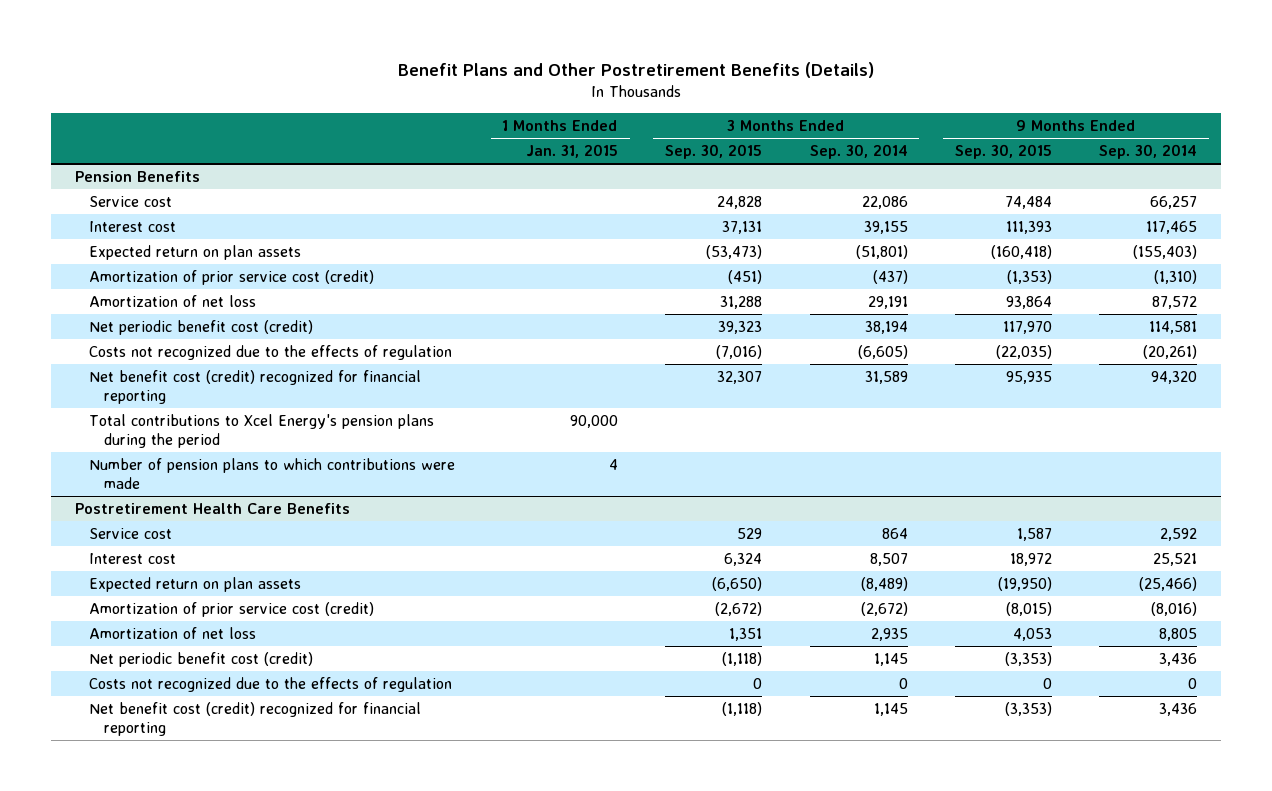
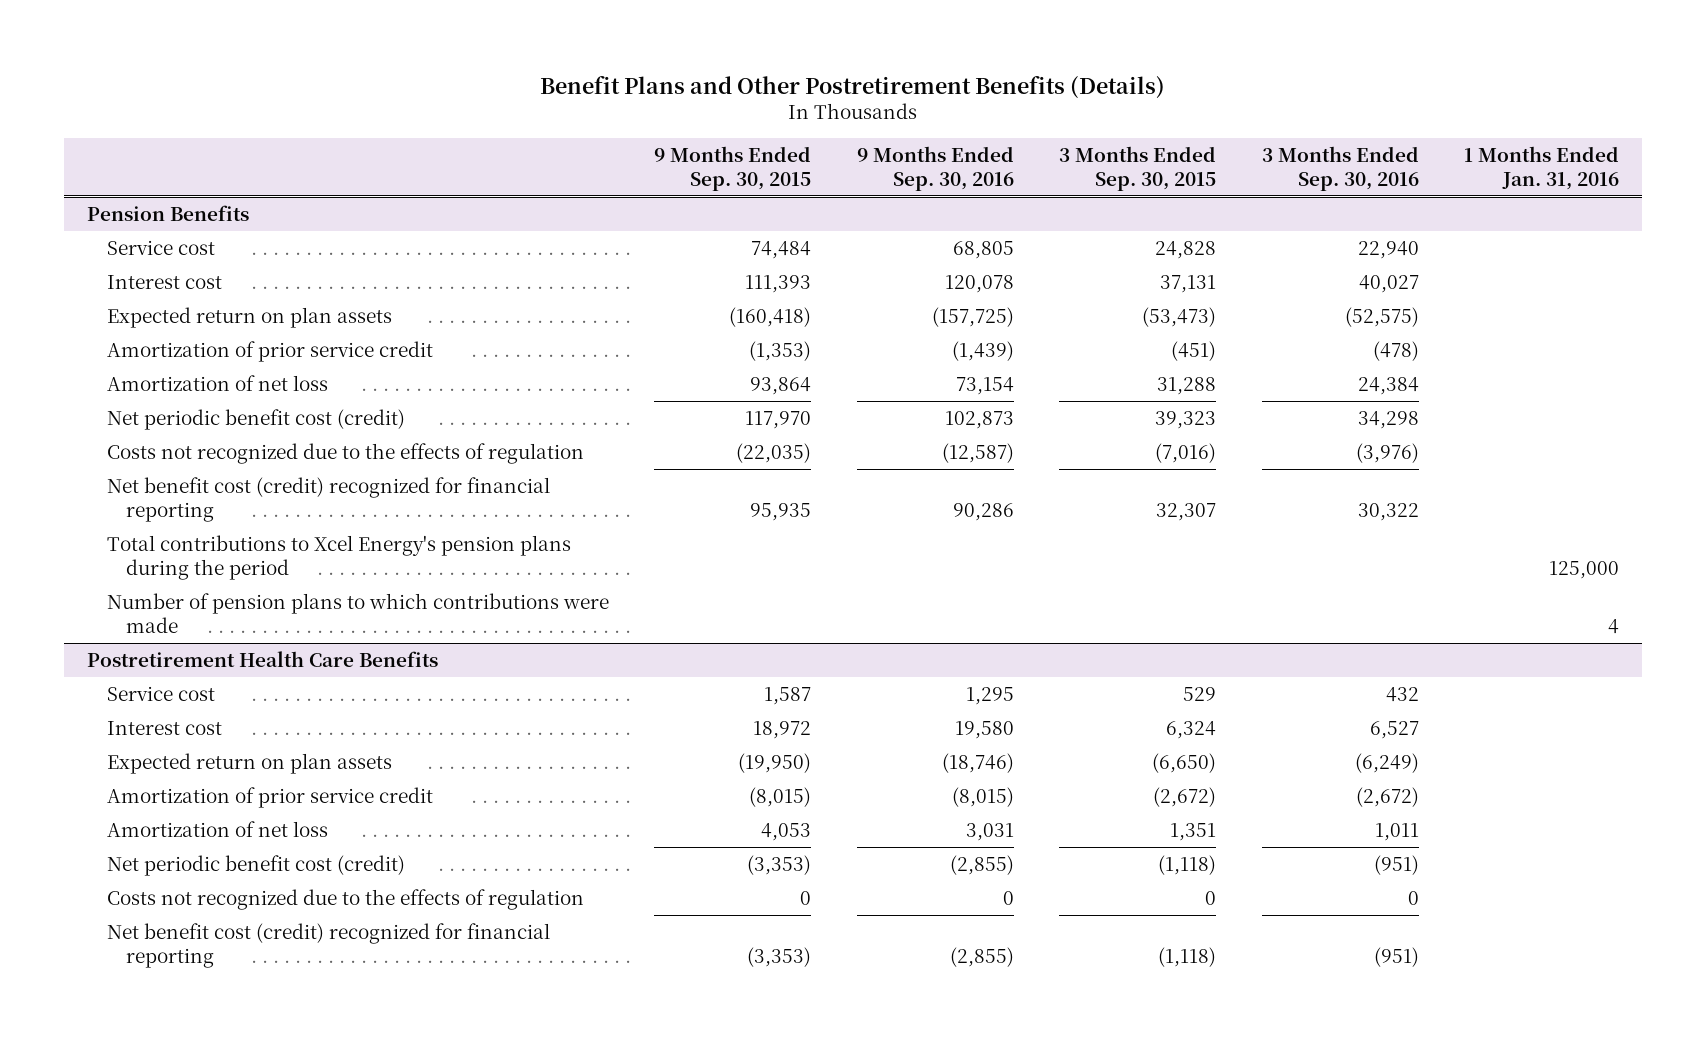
- | 1 Months Ended Jan. 31, 2015 | 3 Months Ended Sep. 30, 2015 | 3 Months Ended Sep. 30, 2014 | 9 Months Ended Sep. 30, 2015 | 9 Months Ended Sep. 30, 2014
+ | 9 Months Ended Sep. 30, 2015 | 9 Months Ended Sep. 30, 2016 | 3 Months Ended Sep. 30, 2015 | 3 Months Ended Sep. 30, 2016 | 1 Months Ended Jan. 31, 2016
@ Pension Benefits
- Amortization of prior service cost (credit) | | (451) | (437) | (1,353) | (1,310)
+ Amortization of prior service credit | (1,353) | (1,439) | (451) | (478) |
@ Postretirement Health Care Benefits
- Amortization of prior service cost (credit) | | (2,672) | (2,672) | (8,015) | (8,016)
+ Amortization of prior service credit | (8,015) | (8,015) | (2,672) | (2,672) |

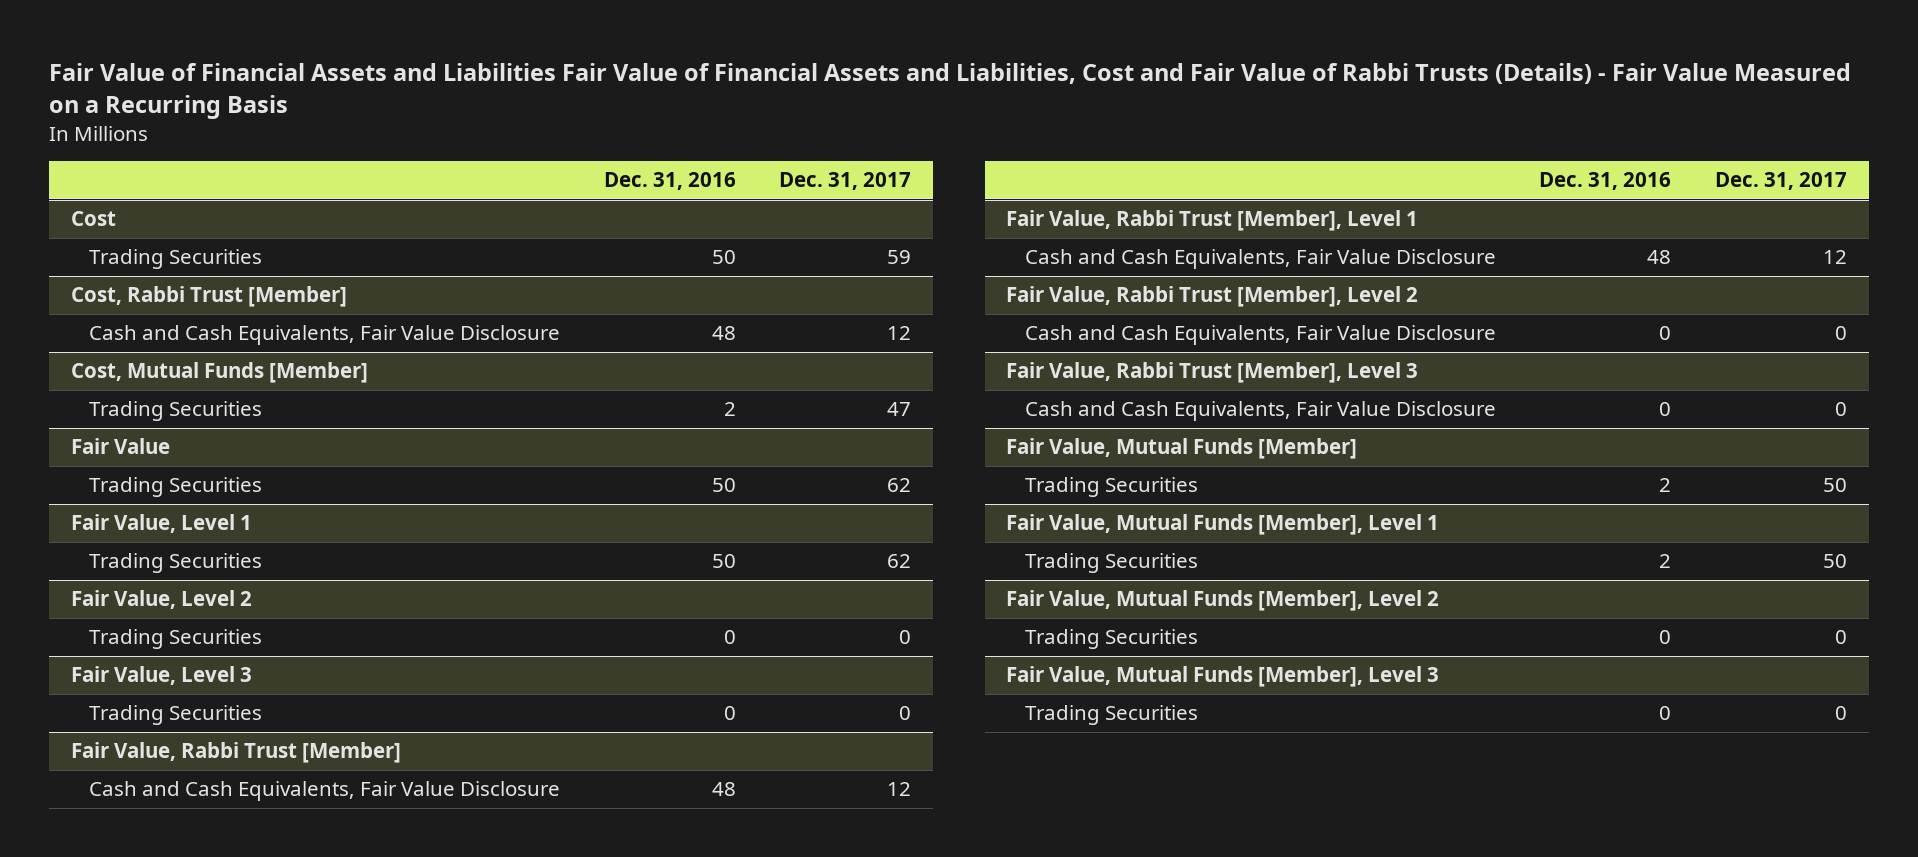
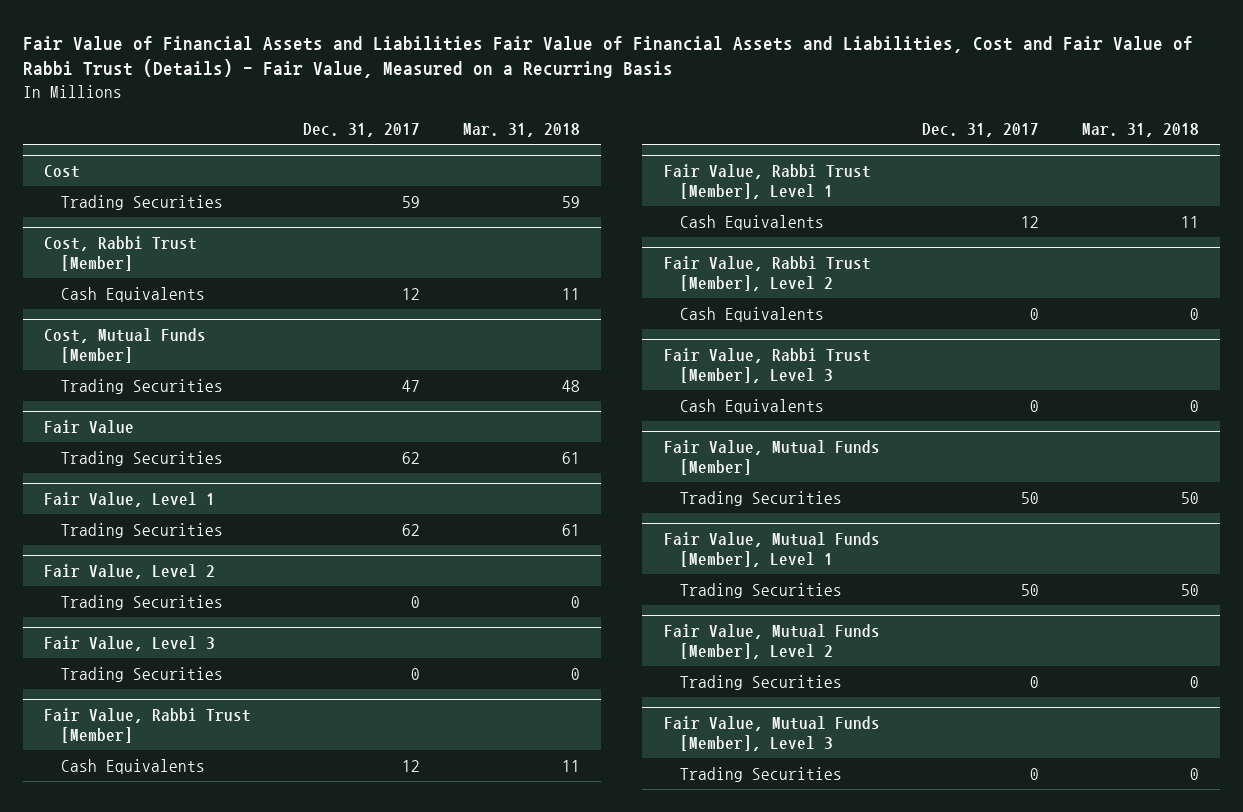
- Fair Value of Financial Assets and Liabilities Fair Value of Financial Assets and Liabilities, Cost and Fair Value of Rabbi Trusts (Details) - Fair Value Measured on a Recurring Basis
+ Fair Value of Financial Assets and Liabilities Fair Value of Financial Assets and Liabilities, Cost and Fair Value of Rabbi Trust (Details) - Fair Value, Measured on a Recurring Basis
- | Dec. 31, 2016 | Dec. 31, 2017
+ | Dec. 31, 2017 | Mar. 31, 2018
@ Cost, Rabbi Trust [Member]
- Cash and Cash Equivalents, Fair Value Disclosure | 48 | 12
+ Cash Equivalents | 12 | 11
@ Fair Value, Rabbi Trust [Member]
- Cash and Cash Equivalents, Fair Value Disclosure | 48 | 12
+ Cash Equivalents | 12 | 11
@ Fair Value, Rabbi Trust [Member], Level 1
- Cash and Cash Equivalents, Fair Value Disclosure | 48 | 12
+ Cash Equivalents | 12 | 11
@ Fair Value, Rabbi Trust [Member], Level 2
- Cash and Cash Equivalents, Fair Value Disclosure | 0 | 0
+ Cash Equivalents | 0 | 0
@ Fair Value, Rabbi Trust [Member], Level 3
- Cash and Cash Equivalents, Fair Value Disclosure | 0 | 0
+ Cash Equivalents | 0 | 0

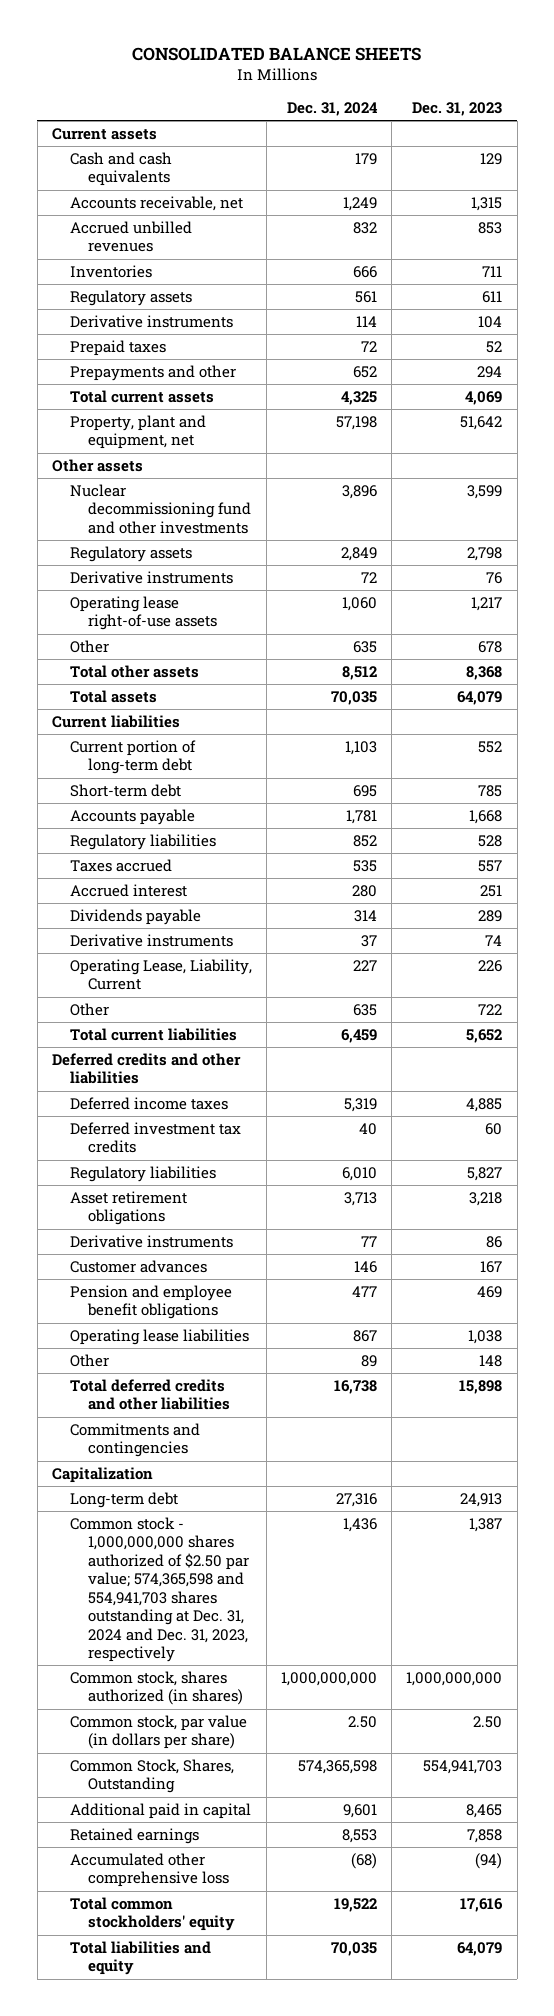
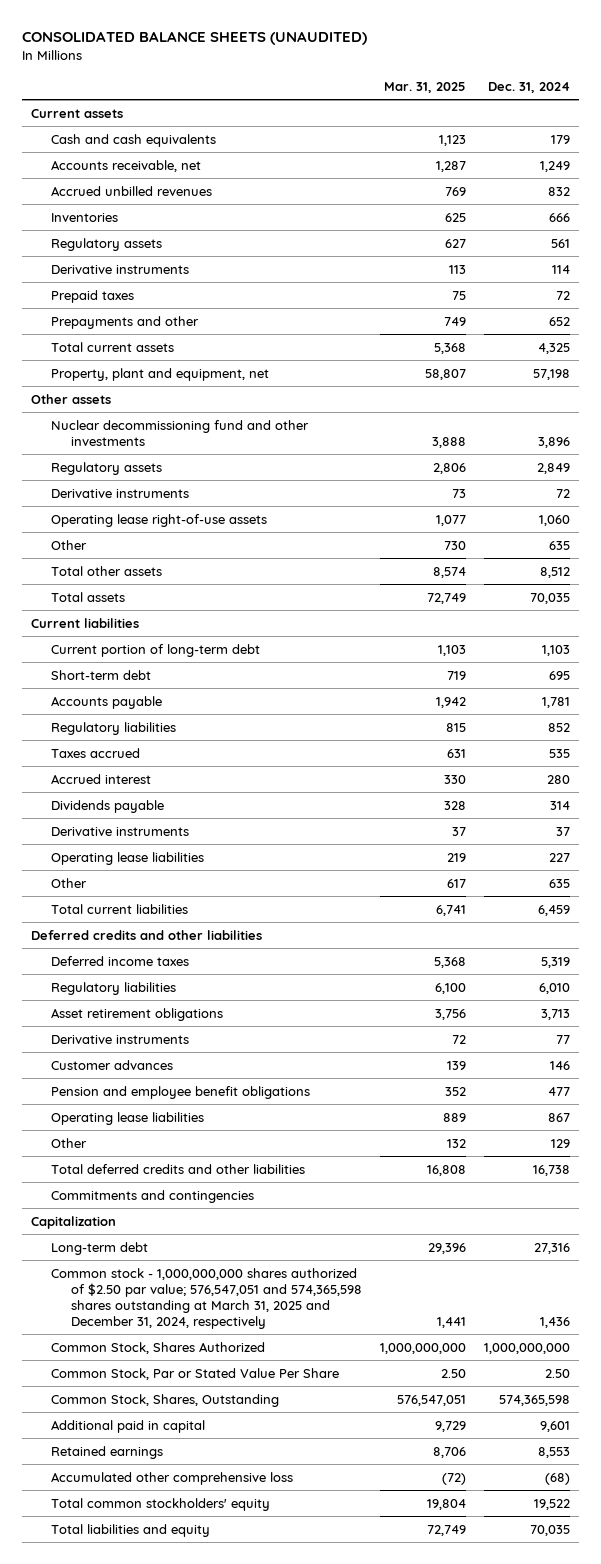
- CONSOLIDATED BALANCE SHEETS
+ CONSOLIDATED BALANCE SHEETS (UNAUDITED)
- | Dec. 31, 2024 | Dec. 31, 2023
+ | Mar. 31, 2025 | Dec. 31, 2024
- Operating Lease, Liability, Current | 227 | 226
+ Operating lease liabilities | 219 | 227
- Deferred investment tax credits | 40 | 60
- Other | 89 | 148
+ Other | 132 | 129
- Common stock - 1,000,000,000 shares authorized of $2.50 par value; 574,365,598 and 554,941,703 shares outstanding at Dec. 31, 2024 and Dec. 31, 2023, respectively | 1,436 | 1,387
- Common stock, shares authorized (in shares) | 1,000,000,000 | 1,000,000,000
- Common stock, par value (in dollars per share) | 2.50 | 2.50
+ Common stock - 1,000,000,000 shares authorized of $2.50 par value; 576,547,051 and 574,365,598 shares outstanding at March 31, 2025 and December 31, 2024, respectively | 1,441 | 1,436
+ Common Stock, Shares Authorized | 1,000,000,000 | 1,000,000,000
+ Common Stock, Par or Stated Value Per Share | 2.50 | 2.50

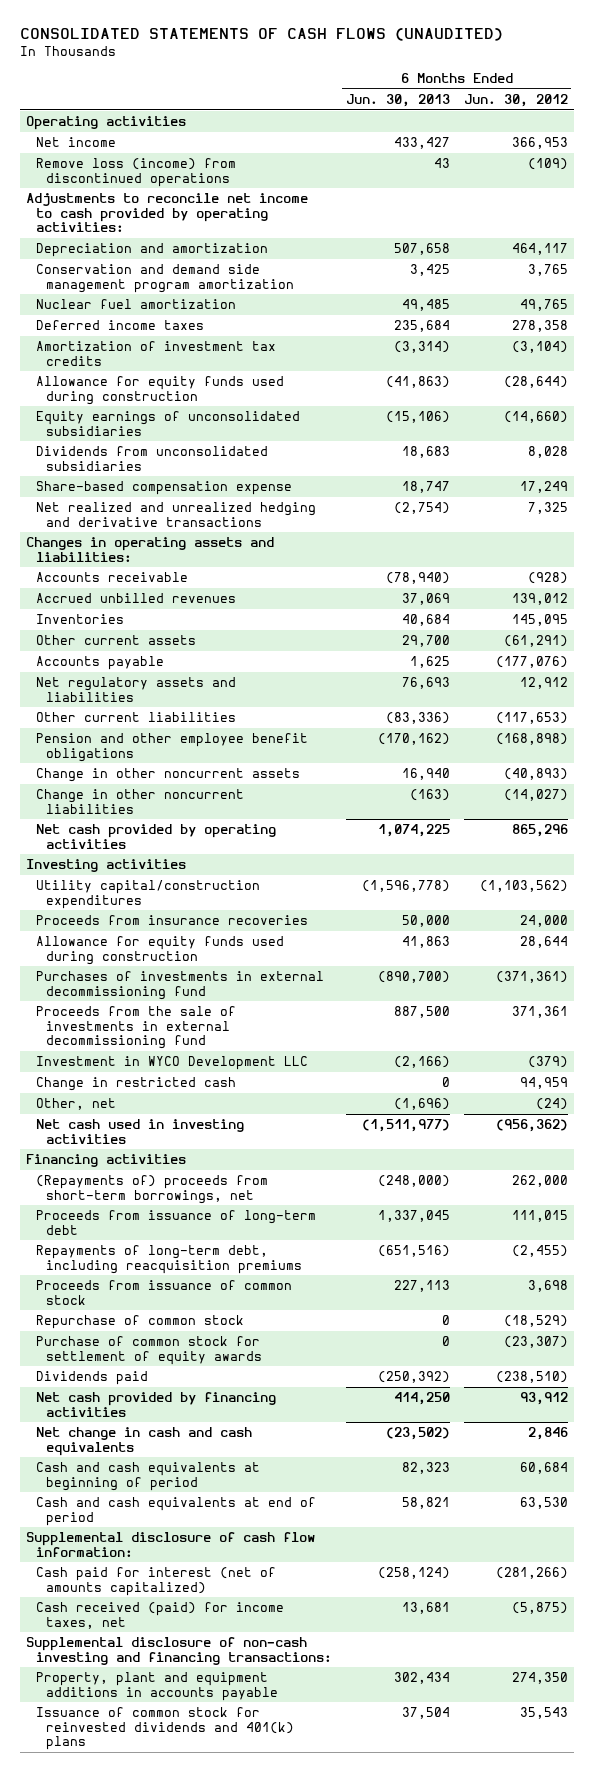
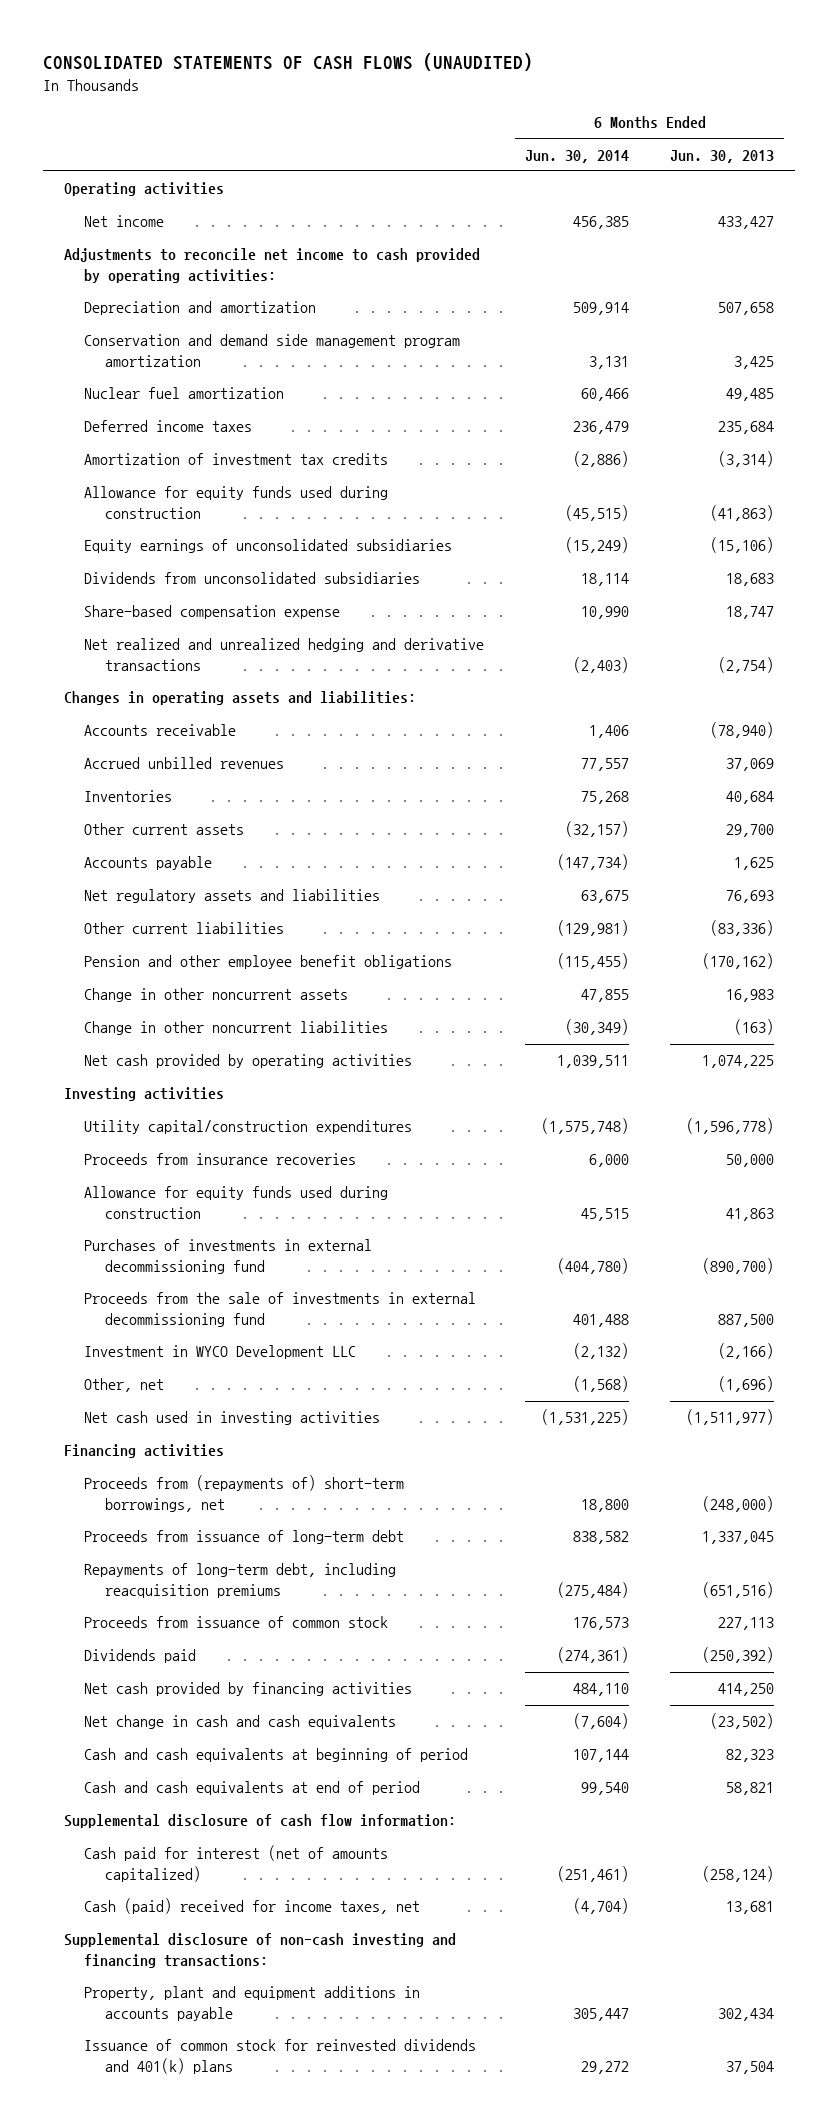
- | 6 Months Ended Jun. 30, 2013 | 6 Months Ended Jun. 30, 2012
+ | 6 Months Ended Jun. 30, 2014 | 6 Months Ended Jun. 30, 2013
- Remove loss (income) from discontinued operations | 43 | (109)
- Change in other noncurrent assets | 16,940 | (40,893)
+ Change in other noncurrent assets | 47,855 | 16,983
- Change in restricted cash | 0 | 94,959
- (Repayments of) proceeds from short-term borrowings, net | (248,000) | 262,000
+ Proceeds from (repayments of) short-term borrowings, net | 18,800 | (248,000)
- Repurchase of common stock | 0 | (18,529)
- Purchase of common stock for settlement of equity awards | 0 | (23,307)
- Cash received (paid) for income taxes, net | 13,681 | (5,875)
+ Cash (paid) received for income taxes, net | (4,704) | 13,681

